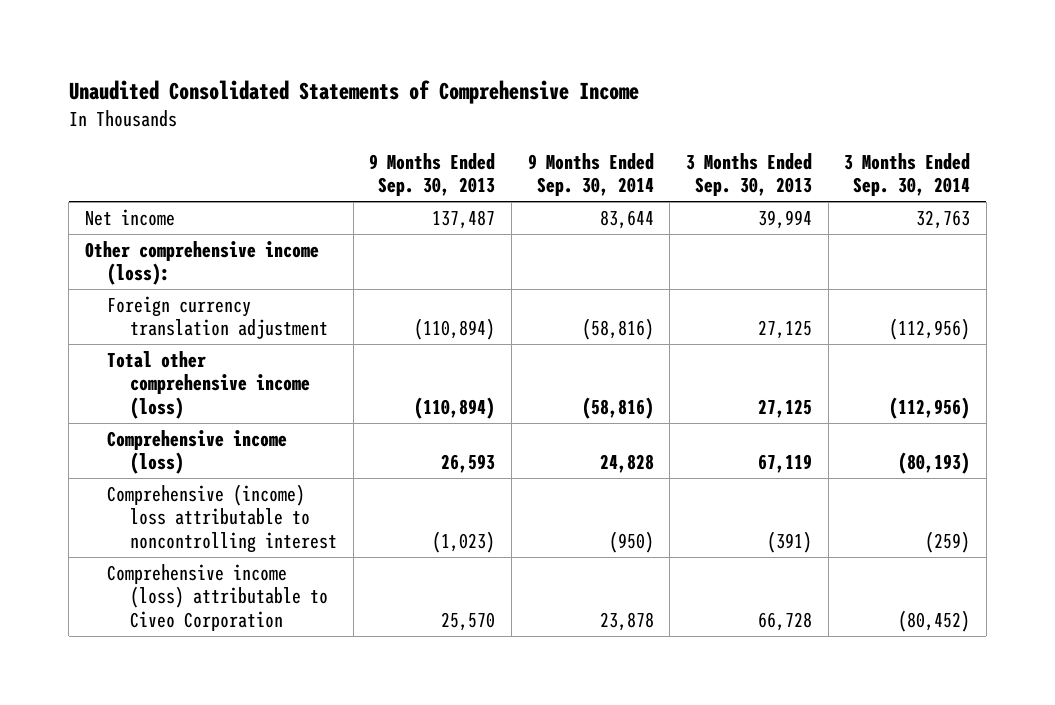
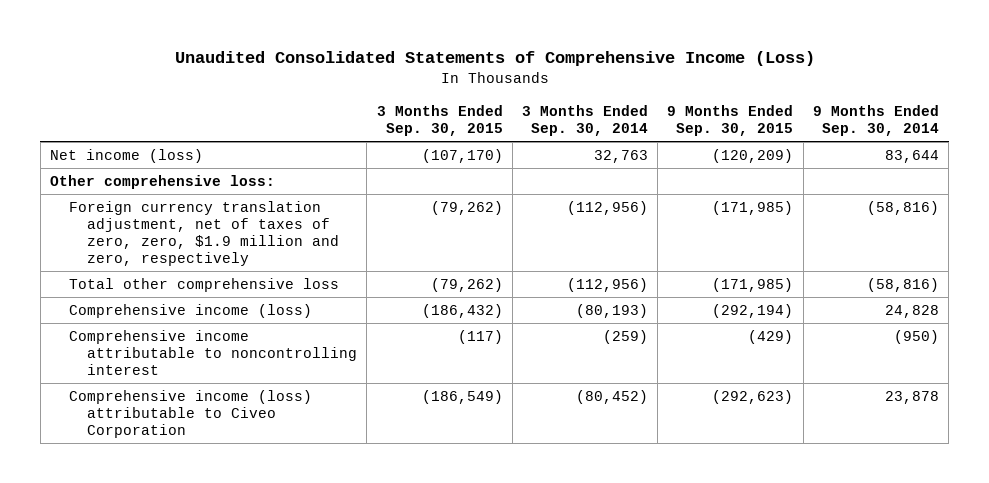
- Unaudited Consolidated Statements of Comprehensive Income
+ Unaudited Consolidated Statements of Comprehensive Income (Loss)
- | 9 Months Ended Sep. 30, 2013 | 9 Months Ended Sep. 30, 2014 | 3 Months Ended Sep. 30, 2013 | 3 Months Ended Sep. 30, 2014
+ | 3 Months Ended Sep. 30, 2015 | 3 Months Ended Sep. 30, 2014 | 9 Months Ended Sep. 30, 2015 | 9 Months Ended Sep. 30, 2014
- Net income | 137,487 | 83,644 | 39,994 | 32,763
- Other comprehensive income (loss):
- Foreign currency translation adjustment | (110,894) | (58,816) | 27,125 | (112,956)
- Total other comprehensive income (loss) | (110,894) | (58,816) | 27,125 | (112,956)
+ Net income (loss) | (107,170) | 32,763 | (120,209) | 83,644
+ Other comprehensive loss:
+ Foreign currency translation adjustment, net of taxes of zero, zero, $1.9 million and zero, respectively | (79,262) | (112,956) | (171,985) | (58,816)
+ Total other comprehensive loss | (79,262) | (112,956) | (171,985) | (58,816)
- Comprehensive (income) loss attributable to noncontrolling interest | (1,023) | (950) | (391) | (259)
+ Comprehensive income attributable to noncontrolling interest | (117) | (259) | (429) | (950)

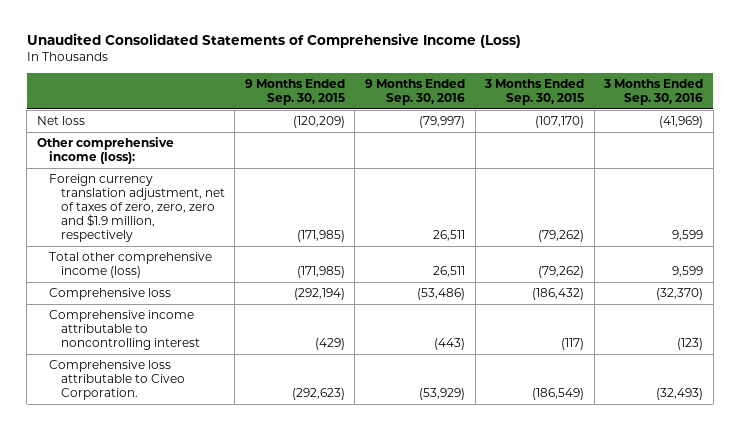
- | 3 Months Ended Sep. 30, 2015 | 3 Months Ended Sep. 30, 2014 | 9 Months Ended Sep. 30, 2015 | 9 Months Ended Sep. 30, 2014
+ | 9 Months Ended Sep. 30, 2015 | 9 Months Ended Sep. 30, 2016 | 3 Months Ended Sep. 30, 2015 | 3 Months Ended Sep. 30, 2016
- Net income (loss) | (107,170) | 32,763 | (120,209) | 83,644
- Other comprehensive loss:
- Foreign currency translation adjustment, net of taxes of zero, zero, $1.9 million and zero, respectively | (79,262) | (112,956) | (171,985) | (58,816)
- Total other comprehensive loss | (79,262) | (112,956) | (171,985) | (58,816)
- Comprehensive income (loss) | (186,432) | (80,193) | (292,194) | 24,828
+ Net loss | (120,209) | (79,997) | (107,170) | (41,969)
+ Other comprehensive income (loss):
+ Foreign currency translation adjustment, net of taxes of zero, zero, zero and $1.9 million, respectively | (171,985) | 26,511 | (79,262) | 9,599
+ Total other comprehensive income (loss) | (171,985) | 26,511 | (79,262) | 9,599
+ Comprehensive loss | (292,194) | (53,486) | (186,432) | (32,370)
- Comprehensive income (loss) attributable to Civeo Corporation | (186,549) | (80,452) | (292,623) | 23,878
+ Comprehensive loss attributable to Civeo Corporation. | (292,623) | (53,929) | (186,549) | (32,493)

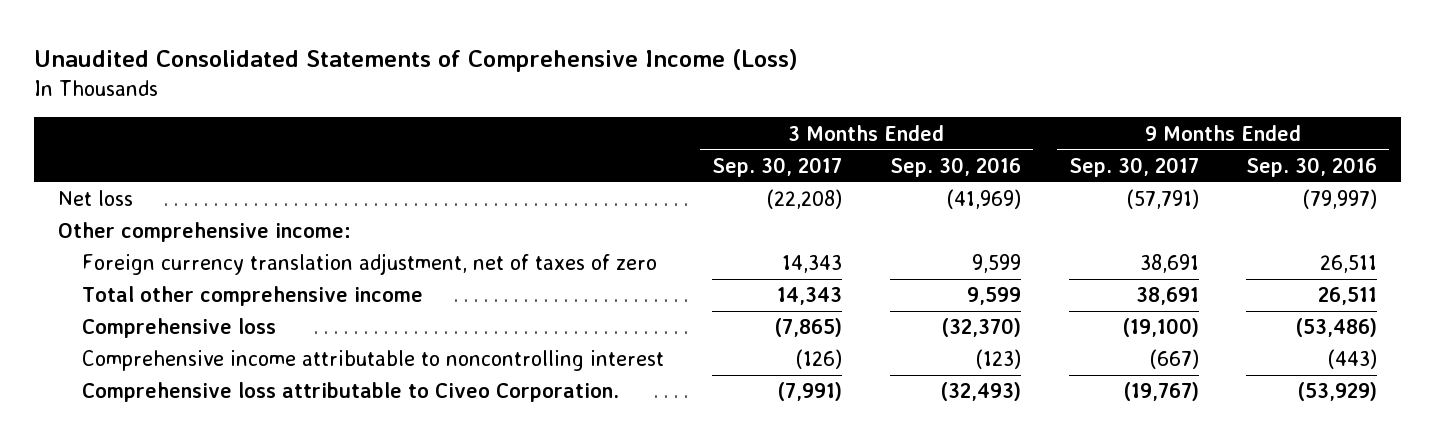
- | 9 Months Ended Sep. 30, 2015 | 9 Months Ended Sep. 30, 2016 | 3 Months Ended Sep. 30, 2015 | 3 Months Ended Sep. 30, 2016
+ | 3 Months Ended Sep. 30, 2017 | 3 Months Ended Sep. 30, 2016 | 9 Months Ended Sep. 30, 2017 | 9 Months Ended Sep. 30, 2016
- Other comprehensive income (loss):
- Foreign currency translation adjustment, net of taxes of zero, zero, zero and $1.9 million, respectively | (171,985) | 26,511 | (79,262) | 9,599
- Total other comprehensive income (loss) | (171,985) | 26,511 | (79,262) | 9,599
+ Other comprehensive income:
+ Foreign currency translation adjustment, net of taxes of zero | 14,343 | 9,599 | 38,691 | 26,511
+ Total other comprehensive income | 14,343 | 9,599 | 38,691 | 26,511

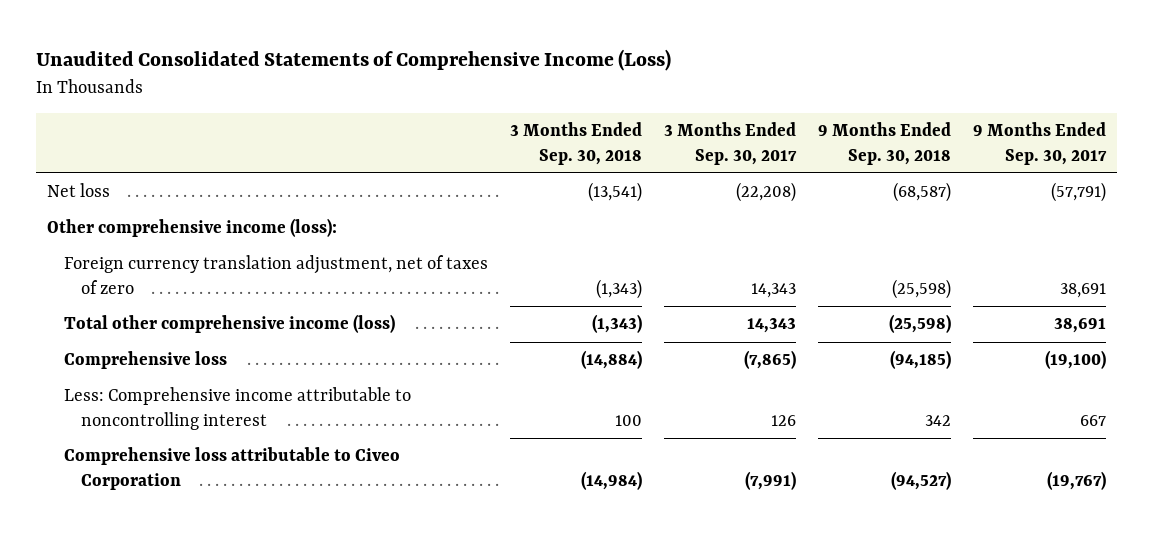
- | 3 Months Ended Sep. 30, 2017 | 3 Months Ended Sep. 30, 2016 | 9 Months Ended Sep. 30, 2017 | 9 Months Ended Sep. 30, 2016
+ | 3 Months Ended Sep. 30, 2018 | 3 Months Ended Sep. 30, 2017 | 9 Months Ended Sep. 30, 2018 | 9 Months Ended Sep. 30, 2017
- Other comprehensive income:
+ Other comprehensive income (loss):
- Total other comprehensive income | 14,343 | 9,599 | 38,691 | 26,511
+ Total other comprehensive income (loss) | (1,343) | 14,343 | (25,598) | 38,691
- Comprehensive income attributable to noncontrolling interest | (126) | (123) | (667) | (443)
- Comprehensive loss attributable to Civeo Corporation. | (7,991) | (32,493) | (19,767) | (53,929)
+ Less: Comprehensive income attributable to noncontrolling interest | 100 | 126 | 342 | 667
+ Comprehensive loss attributable to Civeo Corporation | (14,984) | (7,991) | (94,527) | (19,767)

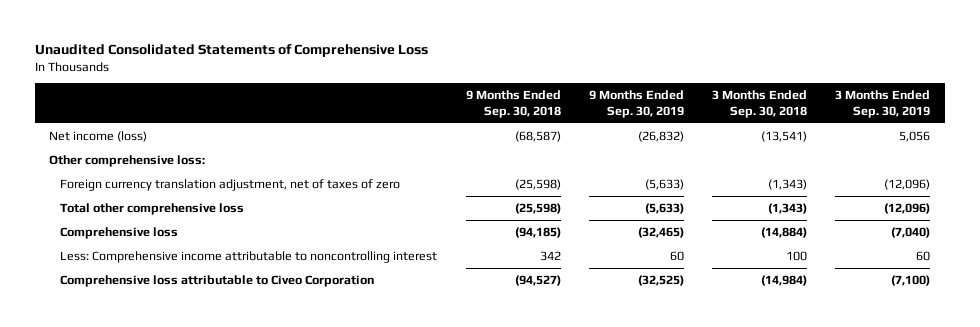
- Unaudited Consolidated Statements of Comprehensive Income (Loss)
+ Unaudited Consolidated Statements of Comprehensive Loss
- | 3 Months Ended Sep. 30, 2018 | 3 Months Ended Sep. 30, 2017 | 9 Months Ended Sep. 30, 2018 | 9 Months Ended Sep. 30, 2017
+ | 9 Months Ended Sep. 30, 2018 | 9 Months Ended Sep. 30, 2019 | 3 Months Ended Sep. 30, 2018 | 3 Months Ended Sep. 30, 2019
- Net loss | (13,541) | (22,208) | (68,587) | (57,791)
- Other comprehensive income (loss):
+ Net income (loss) | (68,587) | (26,832) | (13,541) | 5,056
+ Other comprehensive loss:
- Total other comprehensive income (loss) | (1,343) | 14,343 | (25,598) | 38,691
+ Total other comprehensive loss | (25,598) | (5,633) | (1,343) | (12,096)

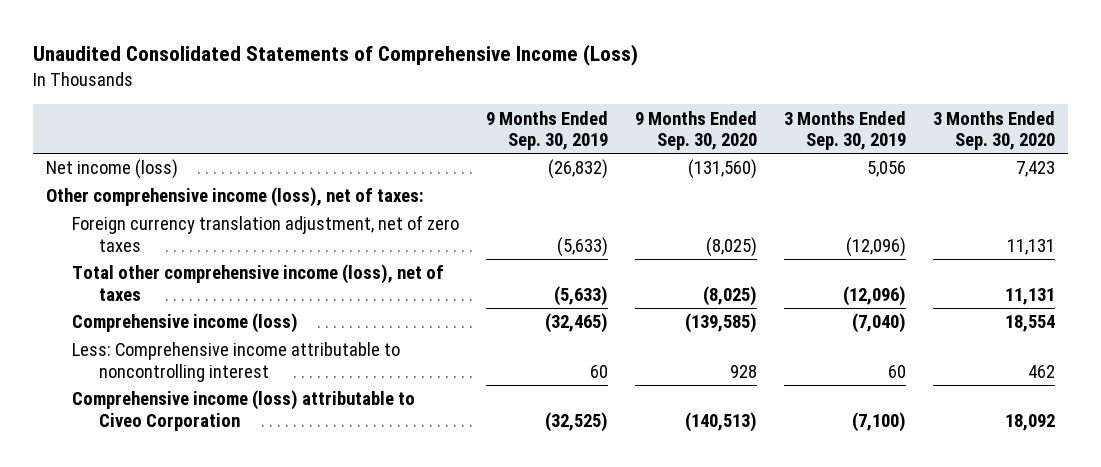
- Unaudited Consolidated Statements of Comprehensive Loss
+ Unaudited Consolidated Statements of Comprehensive Income (Loss)
- | 9 Months Ended Sep. 30, 2018 | 9 Months Ended Sep. 30, 2019 | 3 Months Ended Sep. 30, 2018 | 3 Months Ended Sep. 30, 2019
+ | 9 Months Ended Sep. 30, 2019 | 9 Months Ended Sep. 30, 2020 | 3 Months Ended Sep. 30, 2019 | 3 Months Ended Sep. 30, 2020
- Other comprehensive loss:
- Foreign currency translation adjustment, net of taxes of zero | (25,598) | (5,633) | (1,343) | (12,096)
- Total other comprehensive loss | (25,598) | (5,633) | (1,343) | (12,096)
- Comprehensive loss | (94,185) | (32,465) | (14,884) | (7,040)
+ Other comprehensive income (loss), net of taxes:
+ Foreign currency translation adjustment, net of zero taxes | (5,633) | (8,025) | (12,096) | 11,131
+ Total other comprehensive income (loss), net of taxes | (5,633) | (8,025) | (12,096) | 11,131
+ Comprehensive income (loss) | (32,465) | (139,585) | (7,040) | 18,554
- Comprehensive loss attributable to Civeo Corporation | (94,527) | (32,525) | (14,984) | (7,100)
+ Comprehensive income (loss) attributable to Civeo Corporation | (32,525) | (140,513) | (7,100) | 18,092

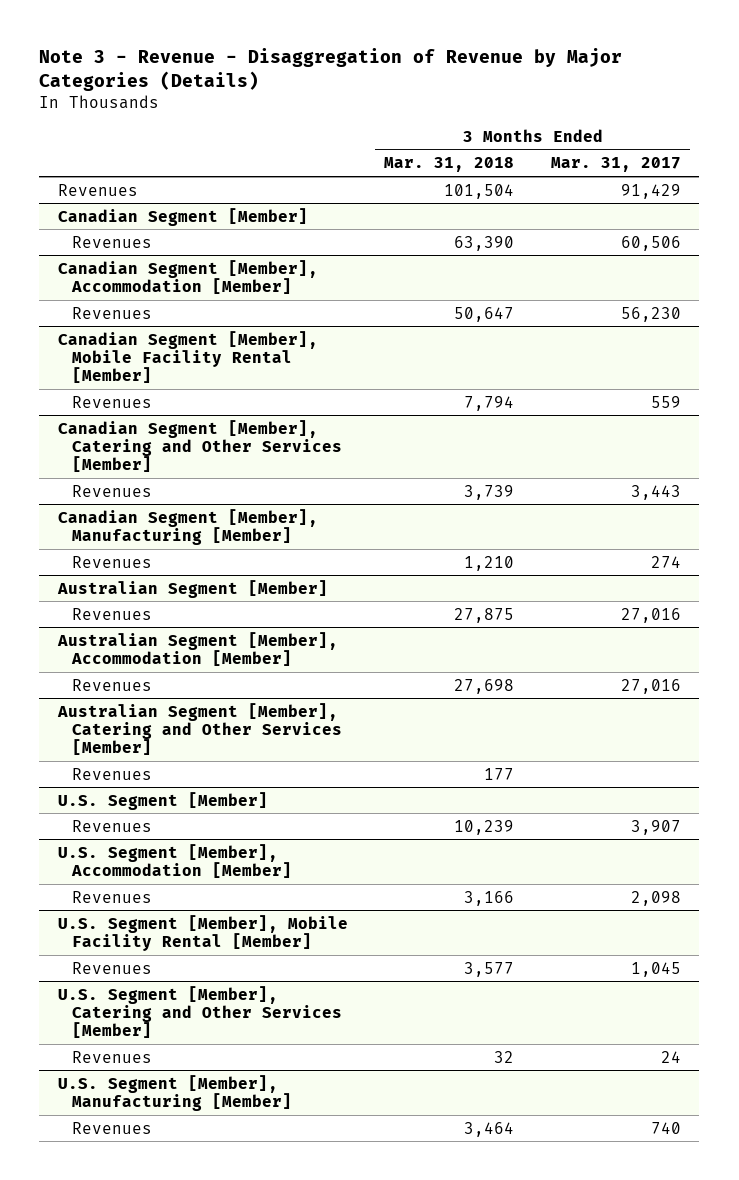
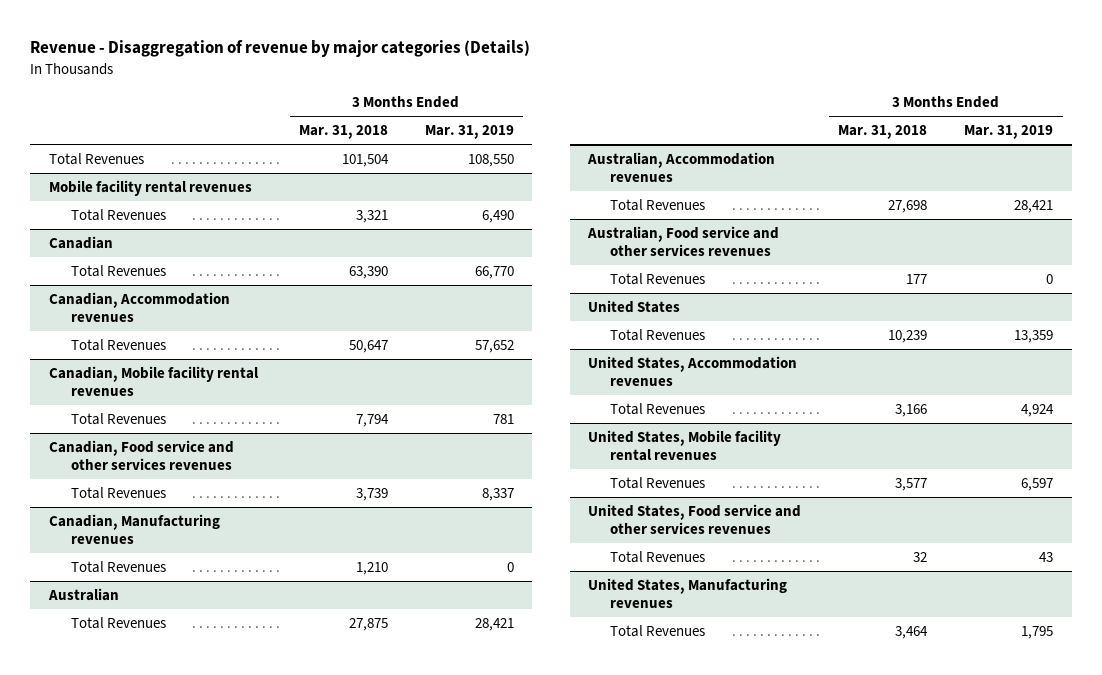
- Note 3 - Revenue - Disaggregation of Revenue by Major Categories (Details)
+ Revenue - Disaggregation of revenue by major categories (Details)
- | 3 Months Ended Mar. 31, 2018 | 3 Months Ended Mar. 31, 2017
+ | 3 Months Ended Mar. 31, 2018 | 3 Months Ended Mar. 31, 2019
- Revenues | 101,504 | 91,429
- Canadian Segment [Member]
- Revenues | 63,390 | 60,506
- Canadian Segment [Member], Accommodation [Member]
- Revenues | 50,647 | 56,230
- Canadian Segment [Member], Mobile Facility Rental [Member]
- Revenues | 7,794 | 559
- Canadian Segment [Member], Catering and Other Services [Member]
- Revenues | 3,739 | 3,443
- Canadian Segment [Member], Manufacturing [Member]
- Revenues | 1,210 | 274
- Australian Segment [Member]
- Revenues | 27,875 | 27,016
- Australian Segment [Member], Accommodation [Member]
- Revenues | 27,698 | 27,016
- Australian Segment [Member], Catering and Other Services [Member]
- Revenues | 177 |
- U.S. Segment [Member]
- Revenues | 10,239 | 3,907
- U.S. Segment [Member], Accommodation [Member]
- Revenues | 3,166 | 2,098
- U.S. Segment [Member], Mobile Facility Rental [Member]
- Revenues | 3,577 | 1,045
- U.S. Segment [Member], Catering and Other Services [Member]
- Revenues | 32 | 24
- U.S. Segment [Member], Manufacturing [Member]
- Revenues | 3,464 | 740
+ Total Revenues | 101,504 | 108,550
+ Mobile facility rental revenues
+ Total Revenues | 3,321 | 6,490
+ Canadian
+ Total Revenues | 63,390 | 66,770
+ Canadian, Accommodation revenues
+ Total Revenues | 50,647 | 57,652
+ Canadian, Mobile facility rental revenues
+ Total Revenues | 7,794 | 781
+ Canadian, Food service and other services revenues
+ Total Revenues | 3,739 | 8,337
+ Canadian, Manufacturing revenues
+ Total Revenues | 1,210 | 0
+ Australian
+ Total Revenues | 27,875 | 28,421
+ Australian, Accommodation revenues
+ Total Revenues | 27,698 | 28,421
+ Australian, Food service and other services revenues
+ Total Revenues | 177 | 0
+ United States
+ Total Revenues | 10,239 | 13,359
+ United States, Accommodation revenues
+ Total Revenues | 3,166 | 4,924
+ United States, Mobile facility rental revenues
+ Total Revenues | 3,577 | 6,597
+ United States, Food service and other services revenues
+ Total Revenues | 32 | 43
+ United States, Manufacturing revenues
+ Total Revenues | 3,464 | 1,795

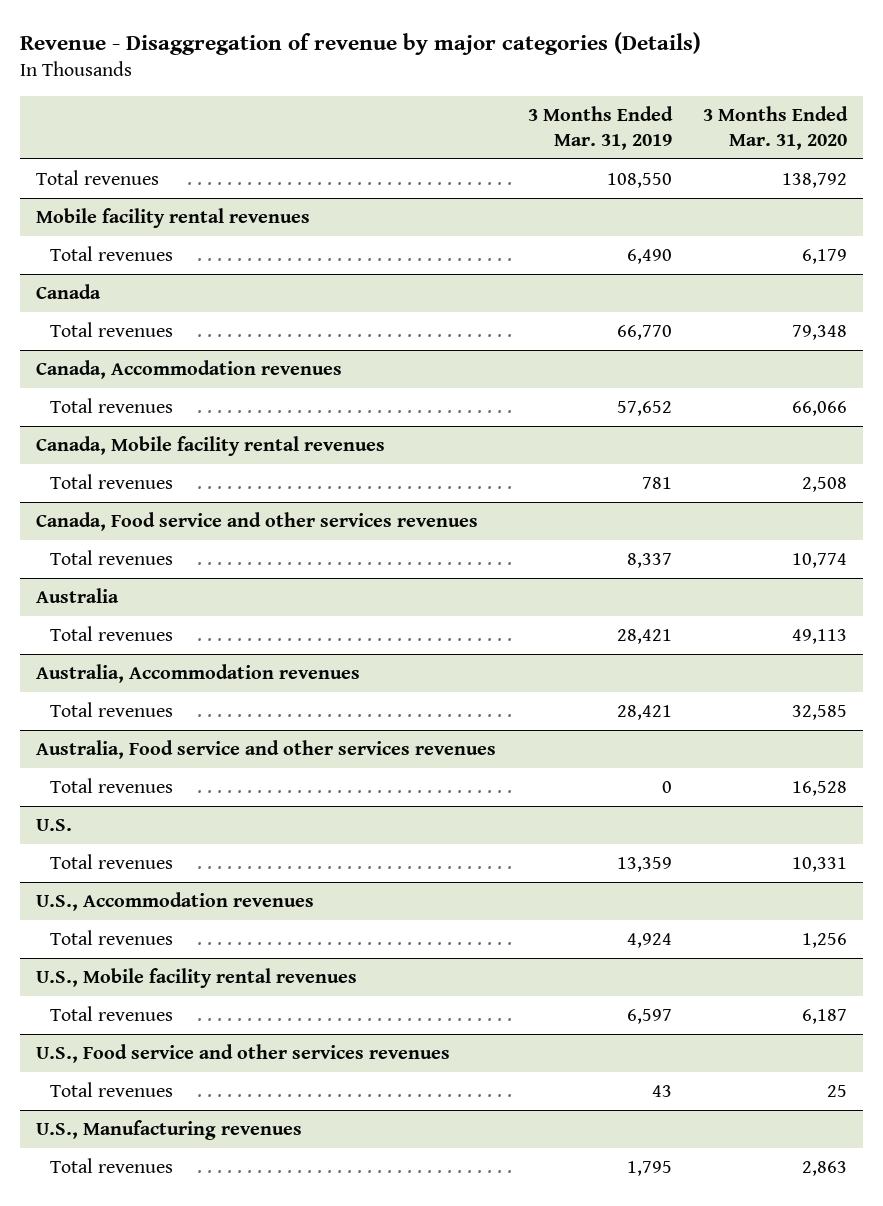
- | 3 Months Ended Mar. 31, 2018 | 3 Months Ended Mar. 31, 2019
+ | 3 Months Ended Mar. 31, 2019 | 3 Months Ended Mar. 31, 2020
- Total Revenues | 101,504 | 108,550
+ Total revenues | 108,550 | 138,792
@ Mobile facility rental revenues
- Total Revenues | 3,321 | 6,490
- Canadian
- Total Revenues | 63,390 | 66,770
- Canadian, Accommodation revenues
- Total Revenues | 50,647 | 57,652
- Canadian, Mobile facility rental revenues
- Total Revenues | 7,794 | 781
- Canadian, Food service and other services revenues
- Total Revenues | 3,739 | 8,337
- Canadian, Manufacturing revenues
- Total Revenues | 1,210 | 0
- Australian
- Total Revenues | 27,875 | 28,421
- Australian, Accommodation revenues
- Total Revenues | 27,698 | 28,421
- Australian, Food service and other services revenues
- Total Revenues | 177 | 0
- United States
- Total Revenues | 10,239 | 13,359
- United States, Accommodation revenues
- Total Revenues | 3,166 | 4,924
- United States, Mobile facility rental revenues
- Total Revenues | 3,577 | 6,597
- United States, Food service and other services revenues
- Total Revenues | 32 | 43
- United States, Manufacturing revenues
- Total Revenues | 3,464 | 1,795
@ Mobile facility rental revenues
+ Total revenues | 6,490 | 6,179
+ Canada
+ Total revenues | 66,770 | 79,348
+ Canada, Accommodation revenues
+ Total revenues | 57,652 | 66,066
+ Canada, Mobile facility rental revenues
+ Total revenues | 781 | 2,508
+ Canada, Food service and other services revenues
+ Total revenues | 8,337 | 10,774
+ Australia
+ Total revenues | 28,421 | 49,113
+ Australia, Accommodation revenues
+ Total revenues | 28,421 | 32,585
+ Australia, Food service and other services revenues
+ Total revenues | 0 | 16,528
+ U.S.
+ Total revenues | 13,359 | 10,331
+ U.S., Accommodation revenues
+ Total revenues | 4,924 | 1,256
+ U.S., Mobile facility rental revenues
+ Total revenues | 6,597 | 6,187
+ U.S., Food service and other services revenues
+ Total revenues | 43 | 25
+ U.S., Manufacturing revenues
+ Total revenues | 1,795 | 2,863

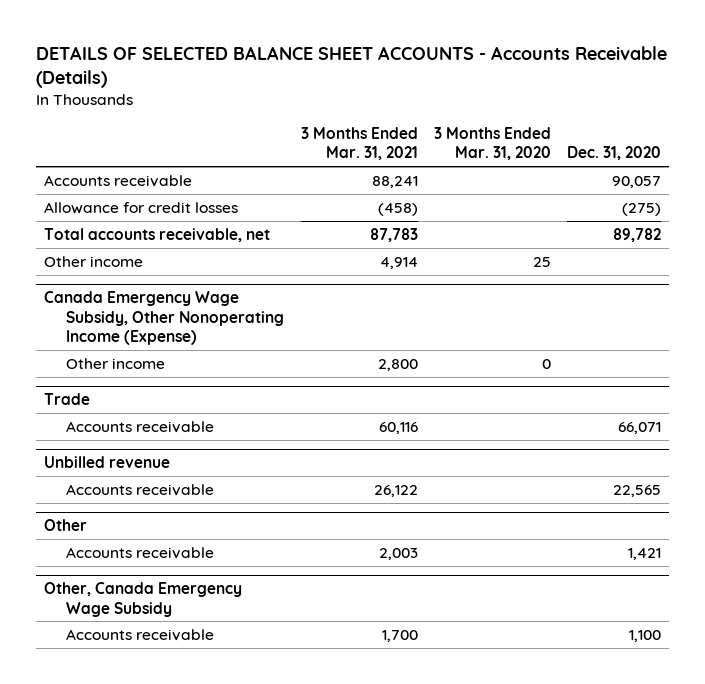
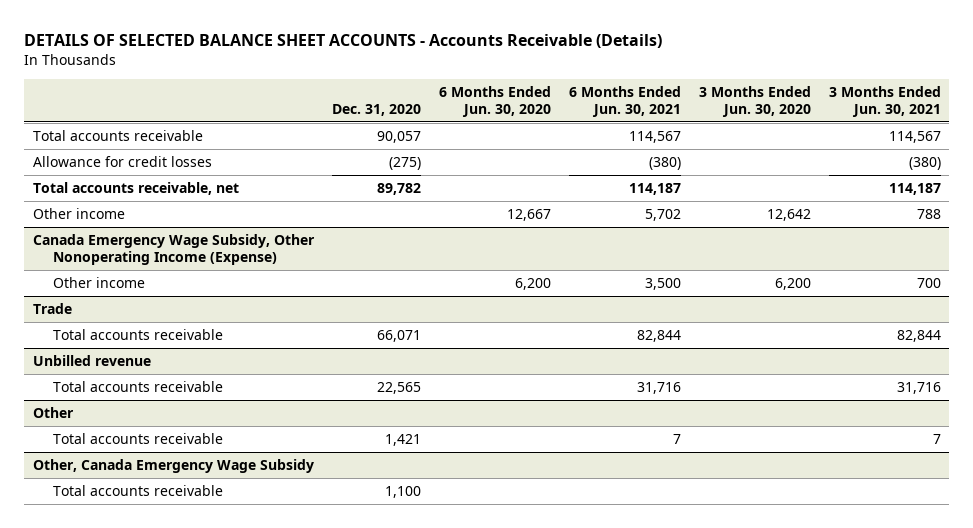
- | 3 Months Ended Mar. 31, 2021 | 3 Months Ended Mar. 31, 2020 | Dec. 31, 2020
+ | Dec. 31, 2020 | 6 Months Ended Jun. 30, 2020 | 6 Months Ended Jun. 30, 2021 | 3 Months Ended Jun. 30, 2020 | 3 Months Ended Jun. 30, 2021
- Accounts receivable | 88,241 | | 90,057
+ Total accounts receivable | 90,057 | | 114,567 | | 114,567
@ Trade
- Accounts receivable | 60,116 | | 66,071
+ Total accounts receivable | 66,071 | | 82,844 | | 82,844
@ Unbilled revenue
- Accounts receivable | 26,122 | | 22,565
+ Total accounts receivable | 22,565 | | 31,716 | | 31,716
@ Other
- Accounts receivable | 2,003 | | 1,421
+ Total accounts receivable | 1,421 | | 7 | | 7
@ Other, Canada Emergency Wage Subsidy
- Accounts receivable | 1,700 | | 1,100
+ Total accounts receivable | 1,100 | | | |

